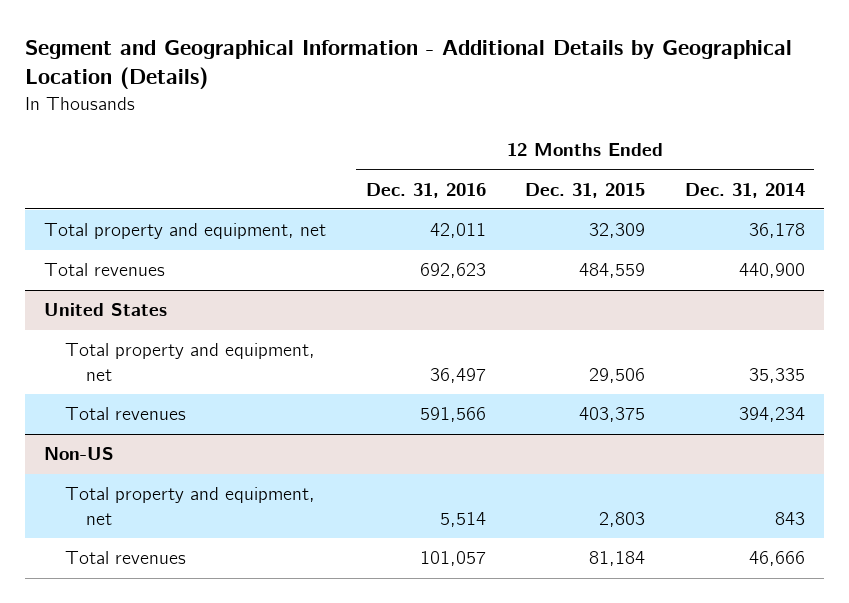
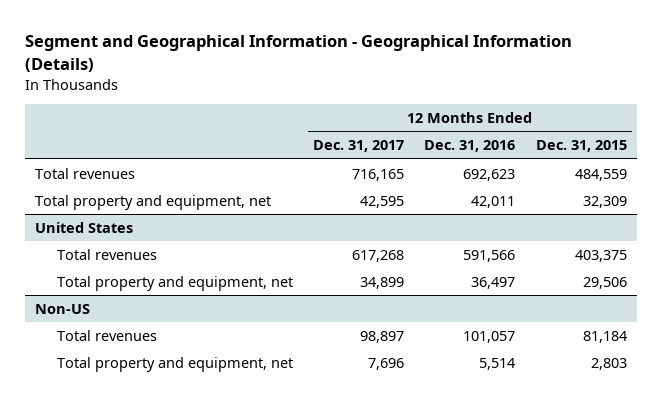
- Segment and Geographical Information - Additional Details by Geographical Location (Details)
+ Segment and Geographical Information - Geographical Information (Details)
- | 12 Months Ended Dec. 31, 2016 | 12 Months Ended Dec. 31, 2015 | 12 Months Ended Dec. 31, 2014
+ | 12 Months Ended Dec. 31, 2017 | 12 Months Ended Dec. 31, 2016 | 12 Months Ended Dec. 31, 2015
moved down: Total property and equipment, net | 42,595 | 42,011 | 32,309
@ United States
moved down: Total property and equipment, net | 34,899 | 36,497 | 29,506
@ Non-US
moved down: Total property and equipment, net | 7,696 | 5,514 | 2,803

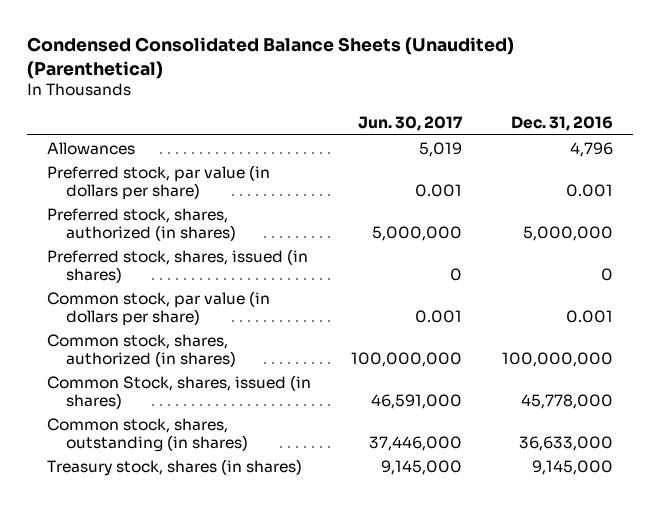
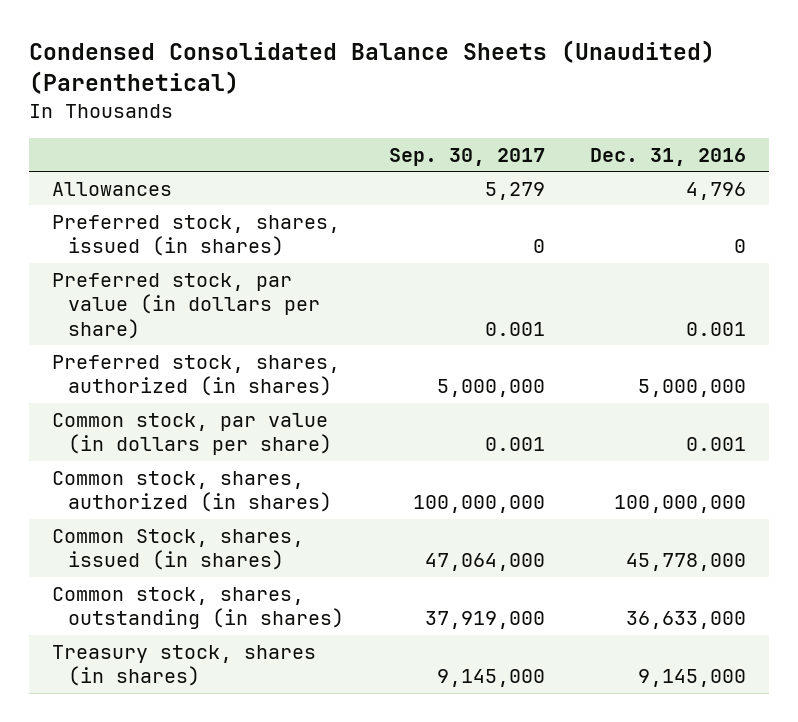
- | Jun. 30, 2017 | Dec. 31, 2016
+ | Sep. 30, 2017 | Dec. 31, 2016
moved up: Preferred stock, shares, issued (in shares) | 0 | 0

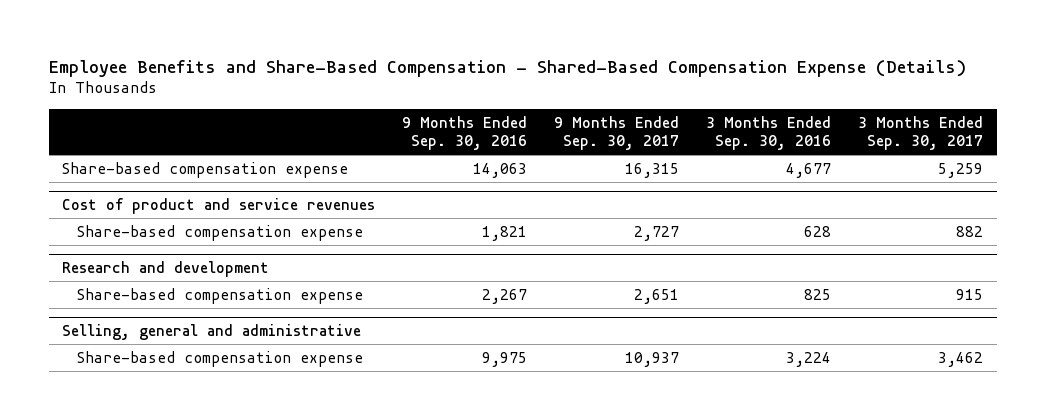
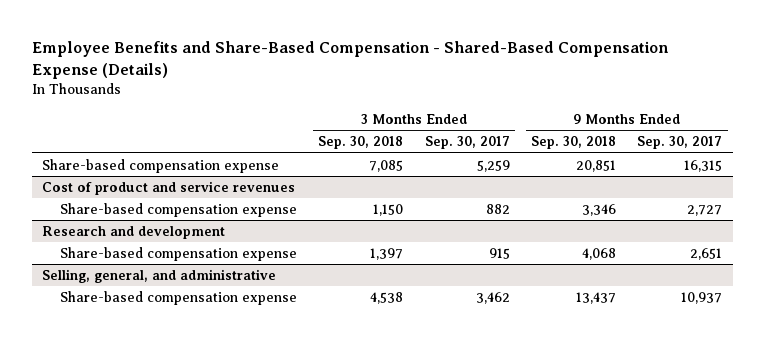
- | 9 Months Ended Sep. 30, 2016 | 9 Months Ended Sep. 30, 2017 | 3 Months Ended Sep. 30, 2016 | 3 Months Ended Sep. 30, 2017
+ | 3 Months Ended Sep. 30, 2018 | 3 Months Ended Sep. 30, 2017 | 9 Months Ended Sep. 30, 2018 | 9 Months Ended Sep. 30, 2017
- Selling, general and administrative
+ Selling, general, and administrative

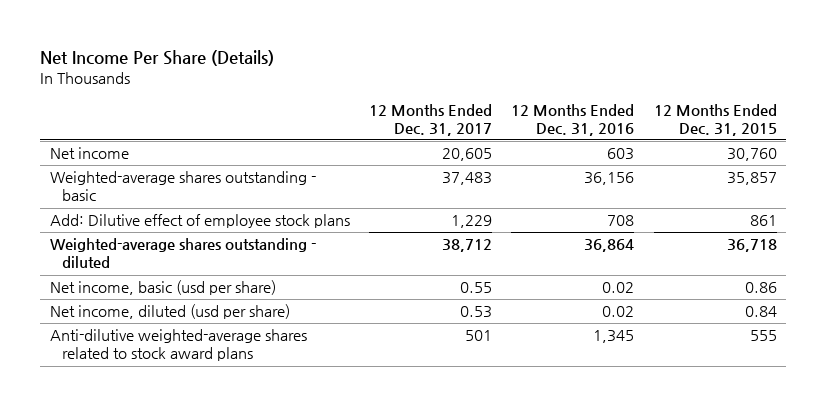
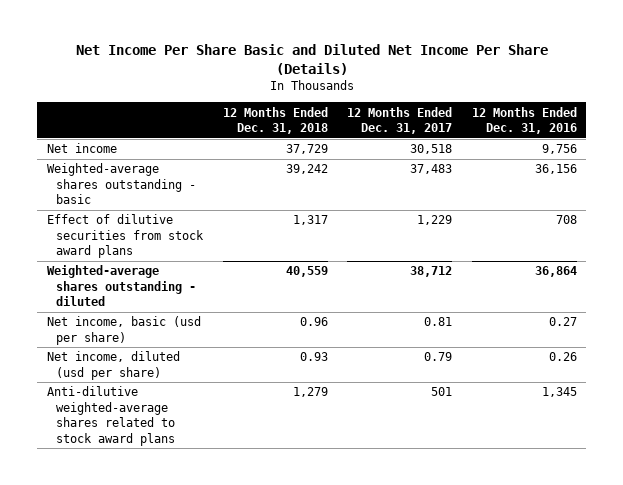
- Net Income Per Share (Details)
+ Net Income Per Share Basic and Diluted Net Income Per Share (Details)
- | 12 Months Ended Dec. 31, 2017 | 12 Months Ended Dec. 31, 2016 | 12 Months Ended Dec. 31, 2015
+ | 12 Months Ended Dec. 31, 2018 | 12 Months Ended Dec. 31, 2017 | 12 Months Ended Dec. 31, 2016
- Net income | 20,605 | 603 | 30,760
+ Net income | 37,729 | 30,518 | 9,756
- Add: Dilutive effect of employee stock plans | 1,229 | 708 | 861
+ Effect of dilutive securities from stock award plans | 1,317 | 1,229 | 708
- Net income, basic (usd per share) | 0.55 | 0.02 | 0.86
- Net income, diluted (usd per share) | 0.53 | 0.02 | 0.84
+ Net income, basic (usd per share) | 0.96 | 0.81 | 0.27
+ Net income, diluted (usd per share) | 0.93 | 0.79 | 0.26

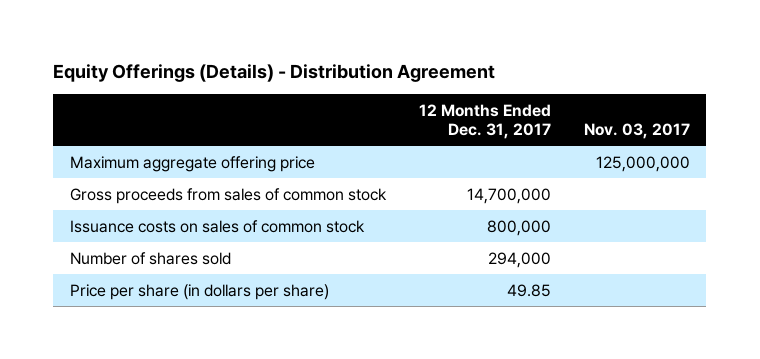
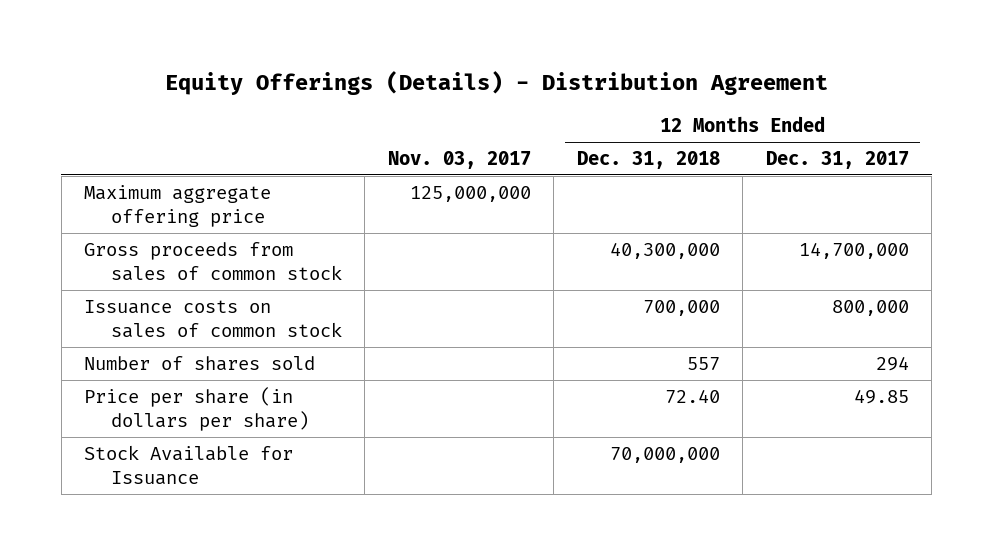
- | 12 Months Ended Dec. 31, 2017 | Nov. 03, 2017
+ | Nov. 03, 2017 | 12 Months Ended Dec. 31, 2018 | 12 Months Ended Dec. 31, 2017
- Number of shares sold | 294,000 |
+ Number of shares sold | | 557 | 294
+ Stock Available for Issuance | | 70,000,000 |

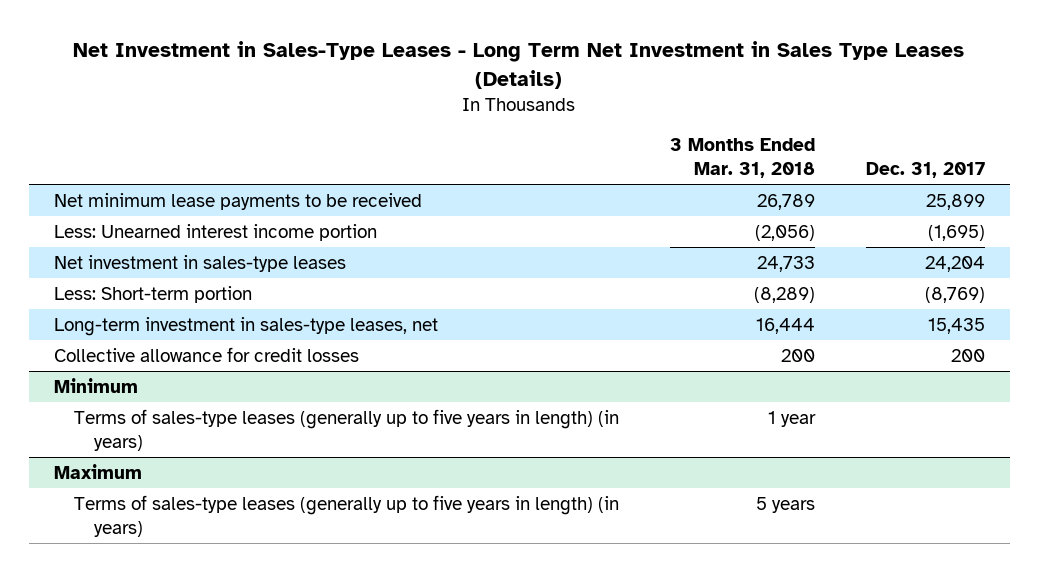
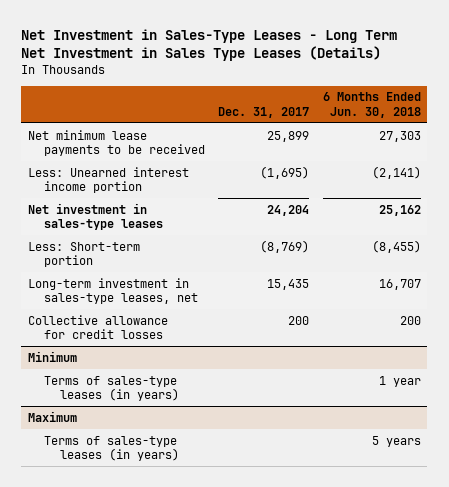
- | 3 Months Ended Mar. 31, 2018 | Dec. 31, 2017
+ | Dec. 31, 2017 | 6 Months Ended Jun. 30, 2018
@ Minimum
- Terms of sales-type leases (generally up to five years in length) (in years) | 1 year |
+ Terms of sales-type leases (in years) | | 1 year
@ Maximum
- Terms of sales-type leases (generally up to five years in length) (in years) | 5 years |
+ Terms of sales-type leases (in years) | | 5 years

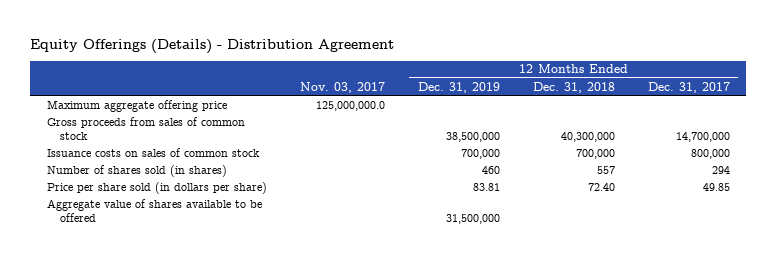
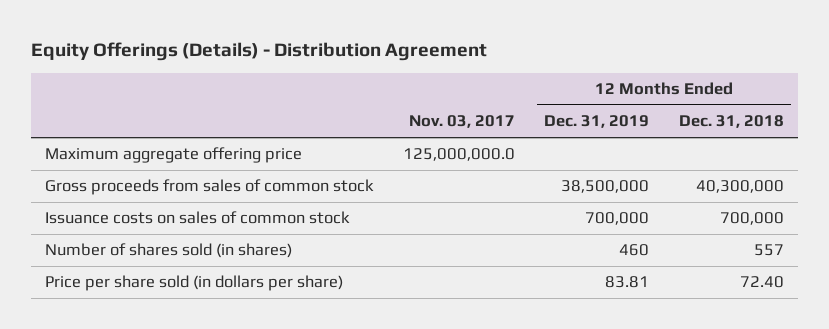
- | Nov. 03, 2017 | 12 Months Ended Dec. 31, 2019 | 12 Months Ended Dec. 31, 2018 | 12 Months Ended Dec. 31, 2017
+ | Nov. 03, 2017 | 12 Months Ended Dec. 31, 2019 | 12 Months Ended Dec. 31, 2018
- Aggregate value of shares available to be offered | | 31,500,000 | |

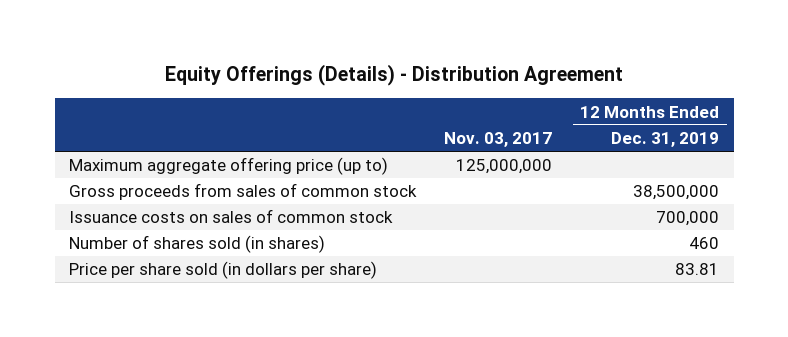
- | Nov. 03, 2017 | 12 Months Ended Dec. 31, 2019 | 12 Months Ended Dec. 31, 2018
+ | Nov. 03, 2017 | 12 Months Ended Dec. 31, 2019
- Maximum aggregate offering price | 125,000,000.0 | |
+ Maximum aggregate offering price (up to) | 125,000,000 |

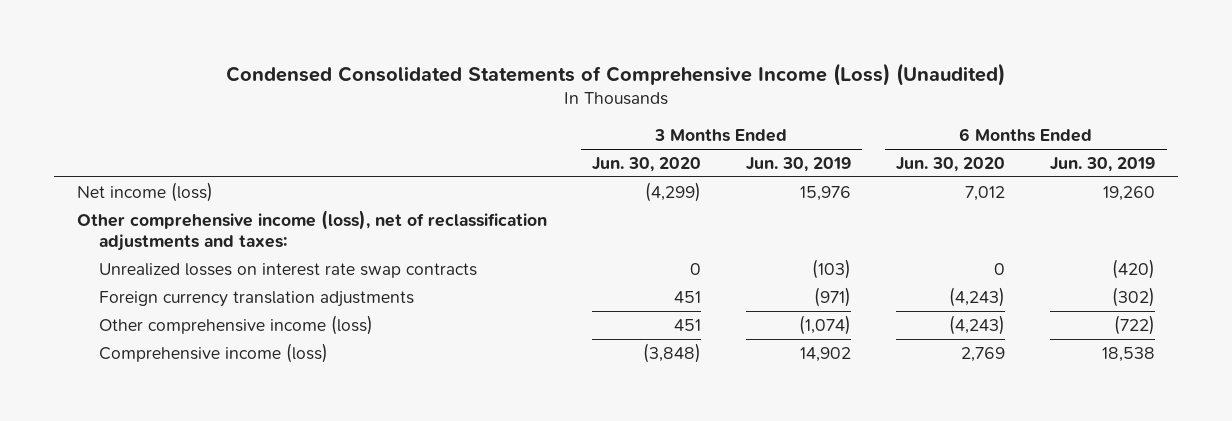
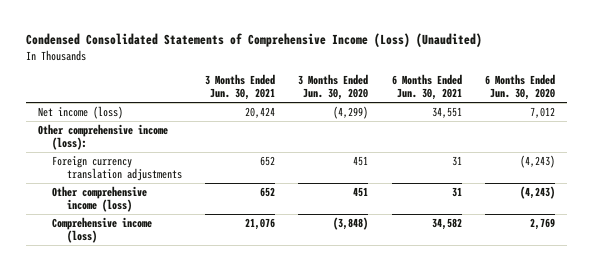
- | 3 Months Ended Jun. 30, 2020 | 3 Months Ended Jun. 30, 2019 | 6 Months Ended Jun. 30, 2020 | 6 Months Ended Jun. 30, 2019
+ | 3 Months Ended Jun. 30, 2021 | 3 Months Ended Jun. 30, 2020 | 6 Months Ended Jun. 30, 2021 | 6 Months Ended Jun. 30, 2020
- Other comprehensive income (loss), net of reclassification adjustments and taxes:
- Unrealized losses on interest rate swap contracts | 0 | (103) | 0 | (420)
+ Other comprehensive income (loss):

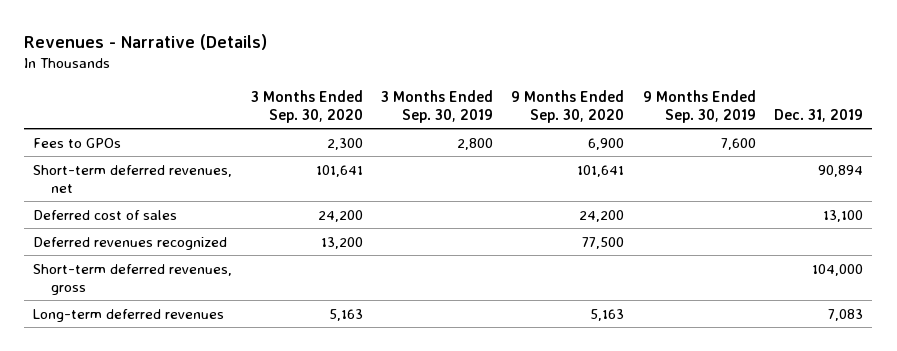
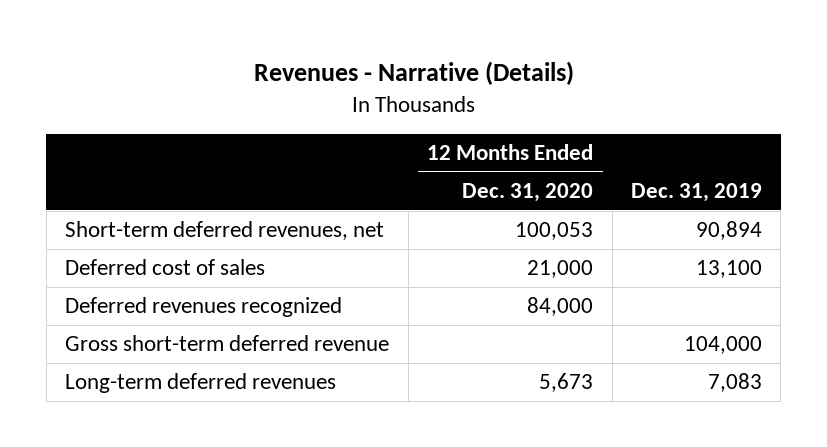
- | 3 Months Ended Sep. 30, 2020 | 3 Months Ended Sep. 30, 2019 | 9 Months Ended Sep. 30, 2020 | 9 Months Ended Sep. 30, 2019 | Dec. 31, 2019
+ | 12 Months Ended Dec. 31, 2020 | Dec. 31, 2019
- Fees to GPOs | 2,300 | 2,800 | 6,900 | 7,600 |
- Short-term deferred revenues, gross | | | | | 104,000
+ Gross short-term deferred revenue | | 104,000

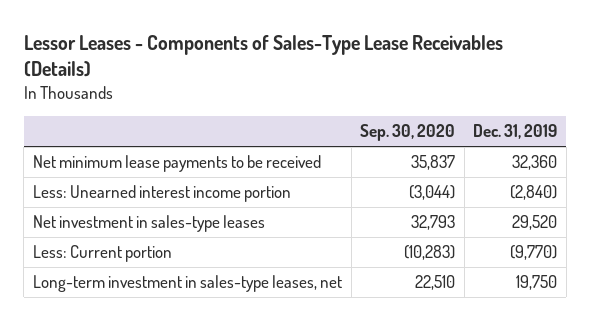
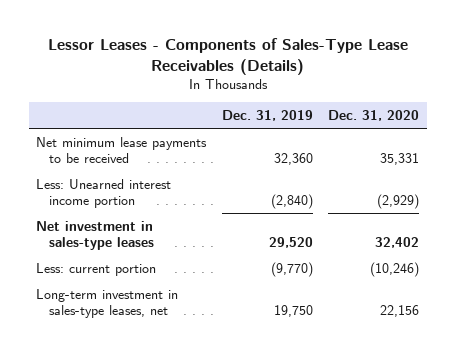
- | Sep. 30, 2020 | Dec. 31, 2019
+ | Dec. 31, 2019 | Dec. 31, 2020
- Less: Current portion | (10,283) | (9,770)
+ Less: current portion | (9,770) | (10,246)

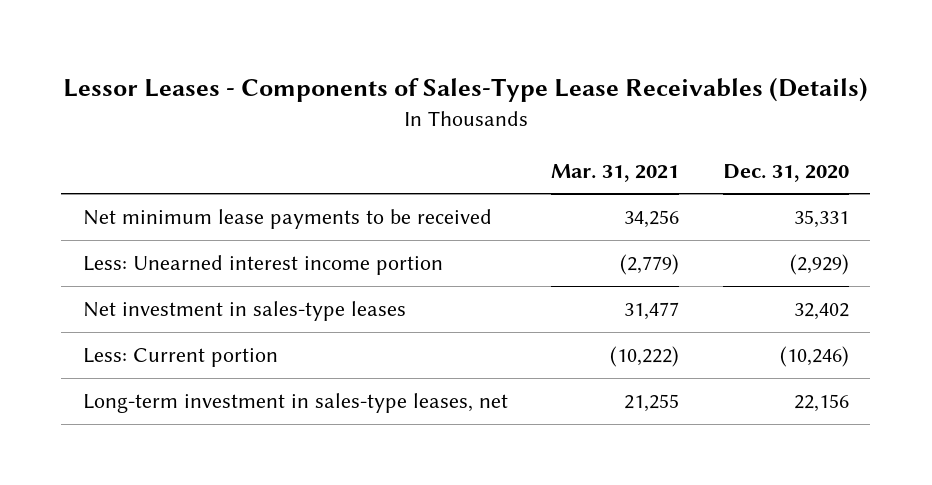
- | Dec. 31, 2019 | Dec. 31, 2020
+ | Mar. 31, 2021 | Dec. 31, 2020
- Less: current portion | (9,770) | (10,246)
+ Less: Current portion | (10,222) | (10,246)

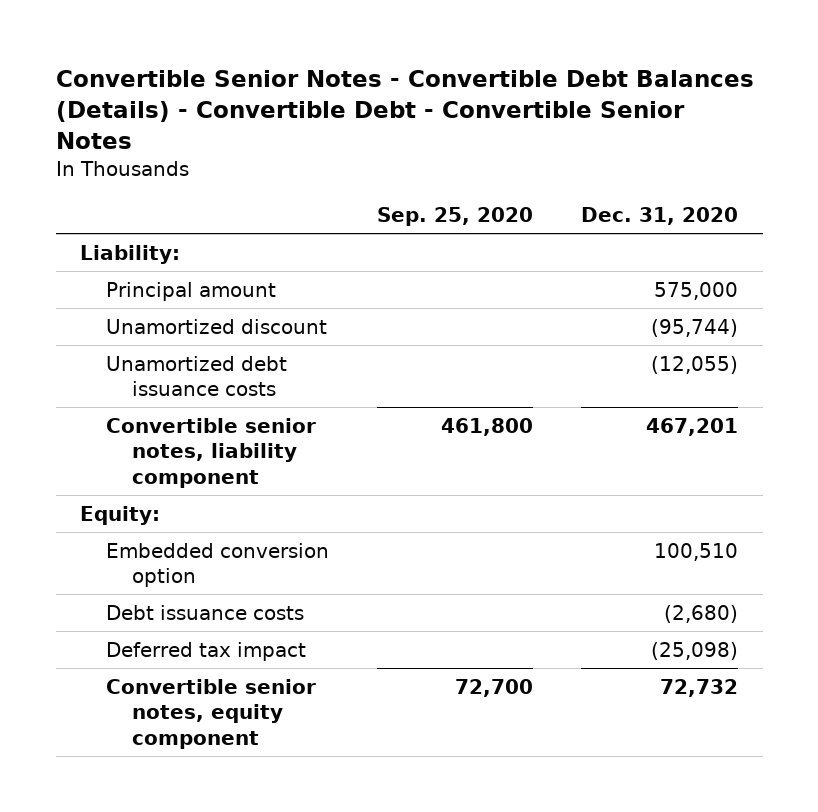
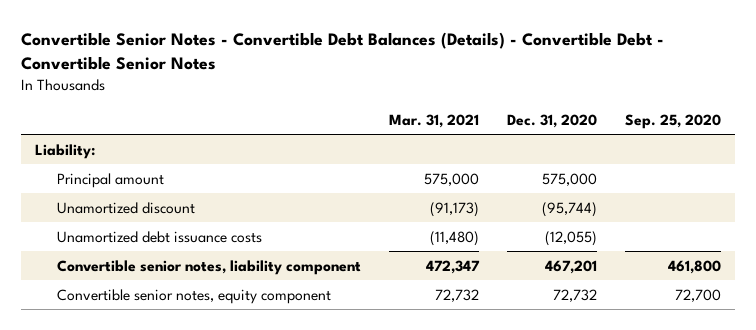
- | Sep. 25, 2020 | Dec. 31, 2020
+ | Mar. 31, 2021 | Dec. 31, 2020 | Sep. 25, 2020
- Equity:
- Embedded conversion option | | 100,510
- Debt issuance costs | | (2,680)
- Deferred tax impact | | (25,098)

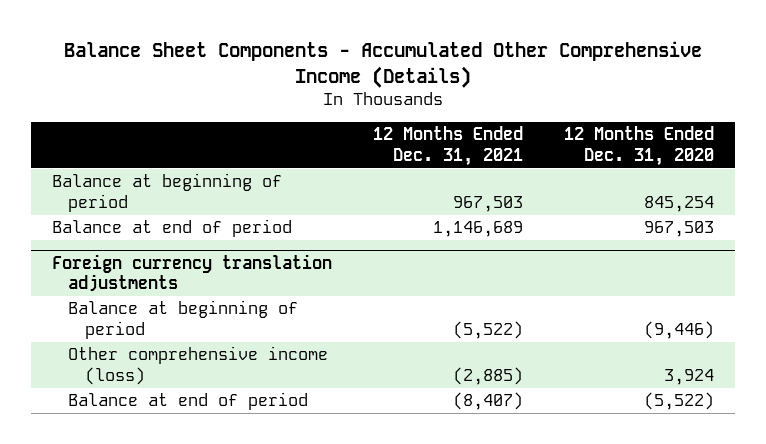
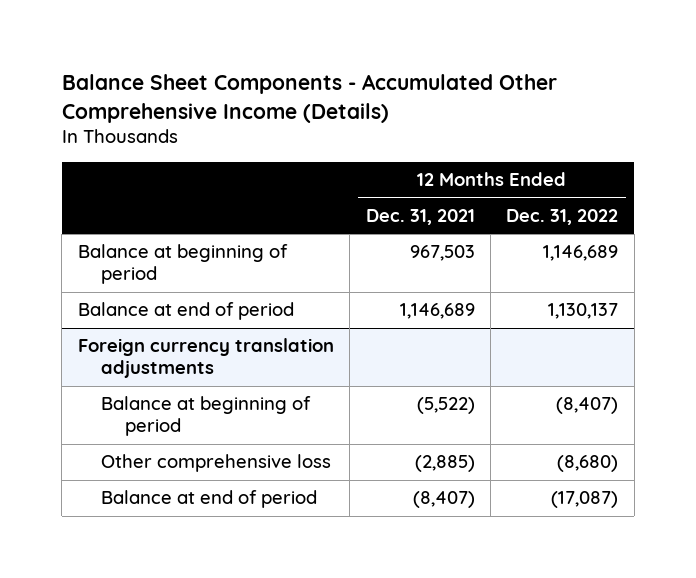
- | 12 Months Ended Dec. 31, 2021 | 12 Months Ended Dec. 31, 2020
+ | 12 Months Ended Dec. 31, 2021 | 12 Months Ended Dec. 31, 2022
@ Foreign currency translation adjustments
- Other comprehensive income (loss) | (2,885) | 3,924
+ Other comprehensive loss | (2,885) | (8,680)

